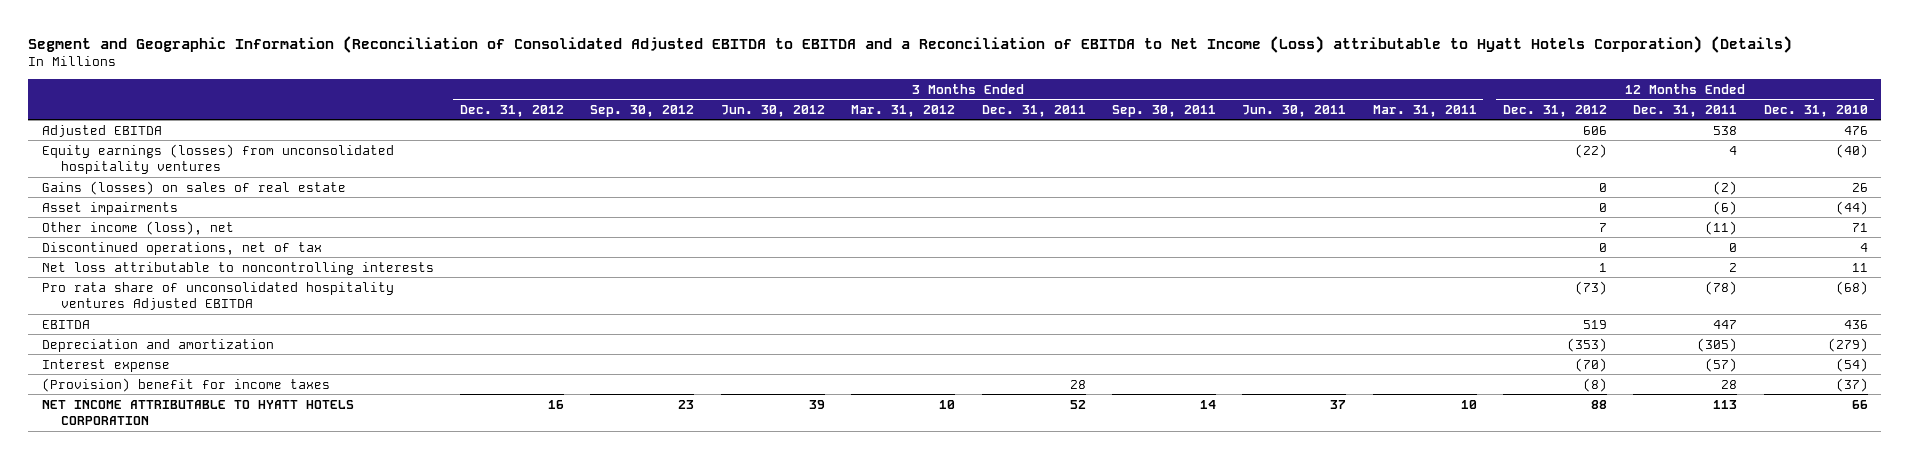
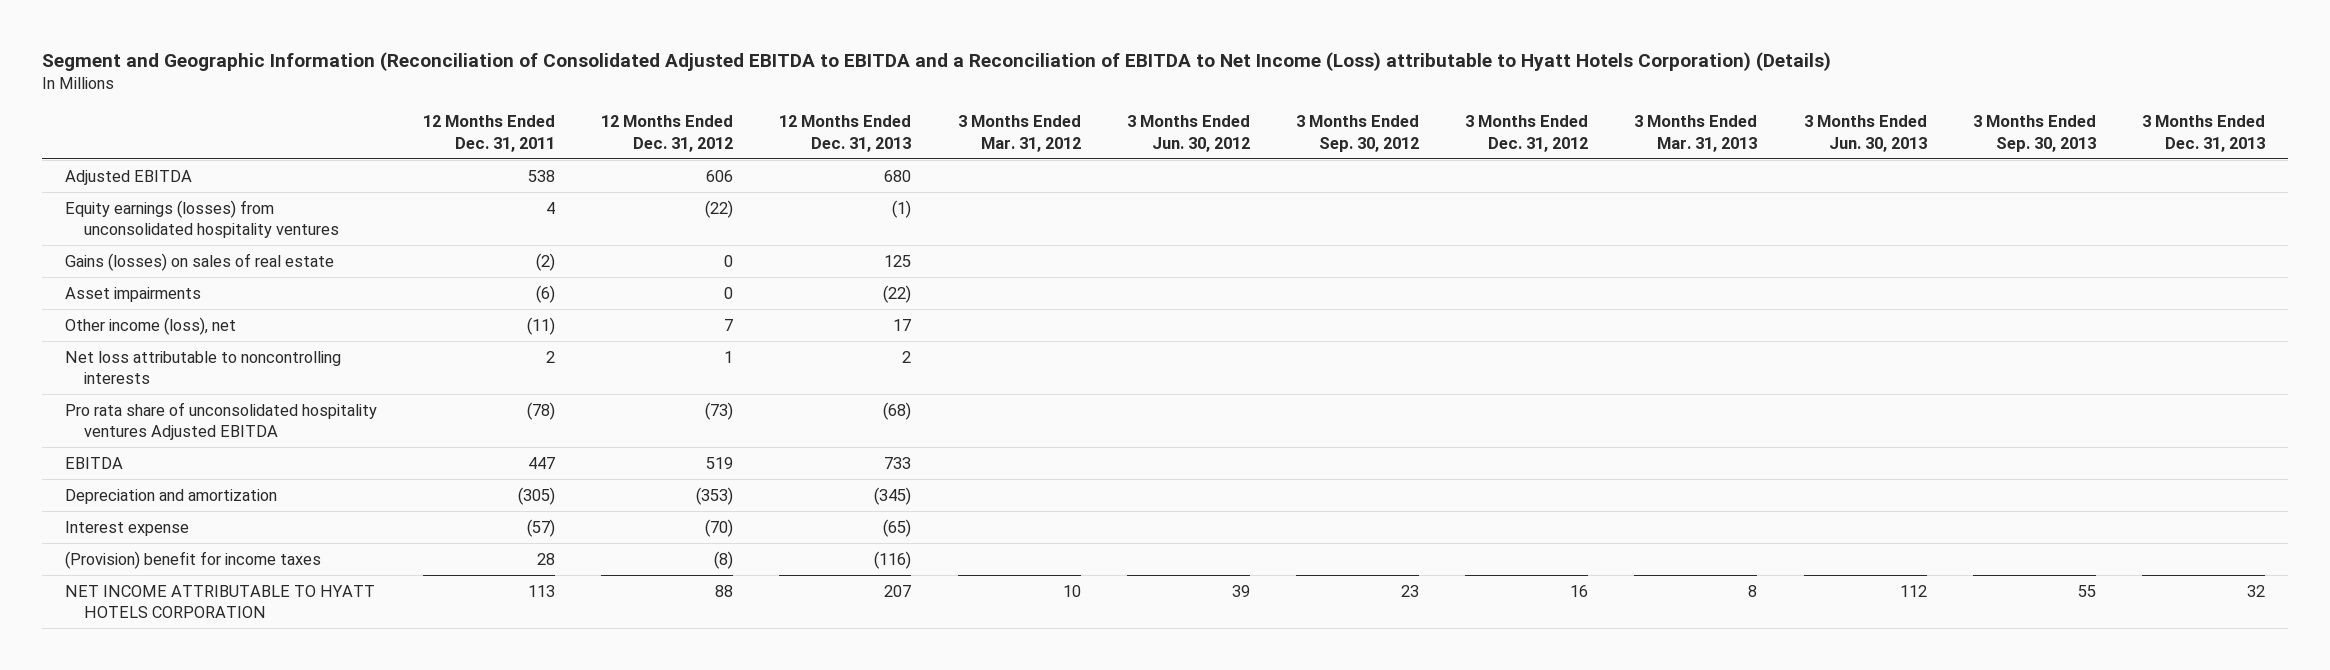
- | 3 Months Ended Dec. 31, 2012 | 3 Months Ended Sep. 30, 2012 | 3 Months Ended Jun. 30, 2012 | 3 Months Ended Mar. 31, 2012 | 3 Months Ended Dec. 31, 2011 | 3 Months Ended Sep. 30, 2011 | 3 Months Ended Jun. 30, 2011 | 3 Months Ended Mar. 31, 2011 | 12 Months Ended Dec. 31, 2012 | 12 Months Ended Dec. 31, 2011 | 12 Months Ended Dec. 31, 2010
+ | 12 Months Ended Dec. 31, 2011 | 12 Months Ended Dec. 31, 2012 | 12 Months Ended Dec. 31, 2013 | 3 Months Ended Mar. 31, 2012 | 3 Months Ended Jun. 30, 2012 | 3 Months Ended Sep. 30, 2012 | 3 Months Ended Dec. 31, 2012 | 3 Months Ended Mar. 31, 2013 | 3 Months Ended Jun. 30, 2013 | 3 Months Ended Sep. 30, 2013 | 3 Months Ended Dec. 31, 2013
- Discontinued operations, net of tax | | | | | | | | | 0 | 0 | 4

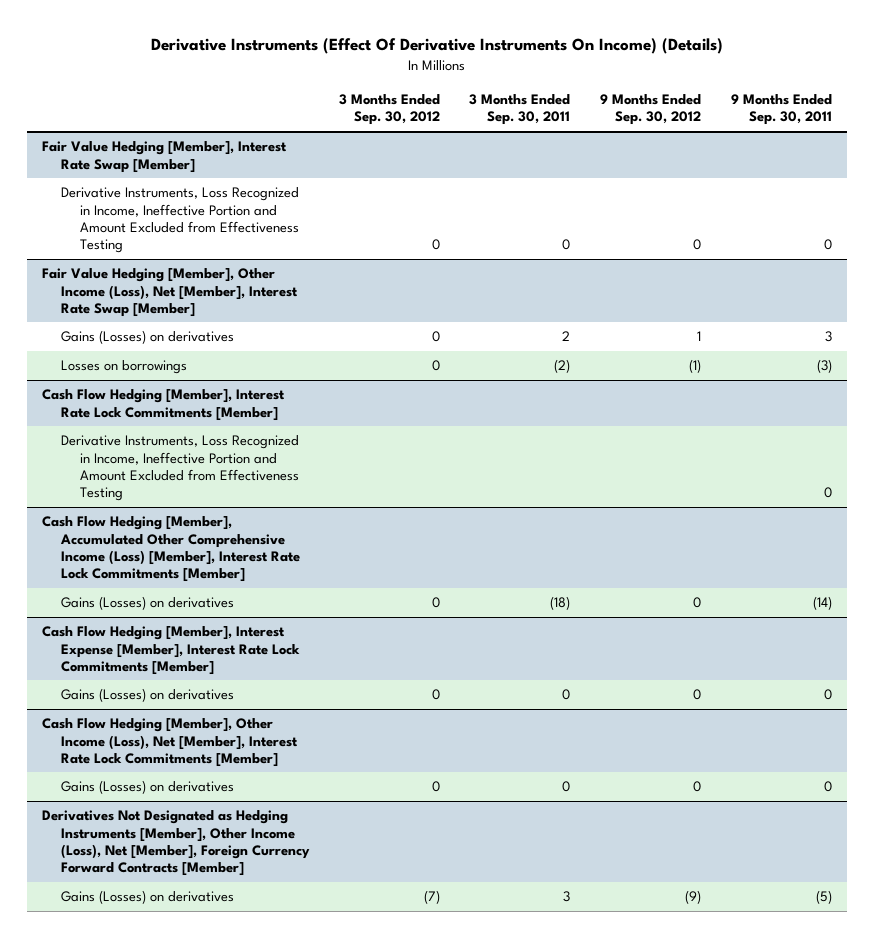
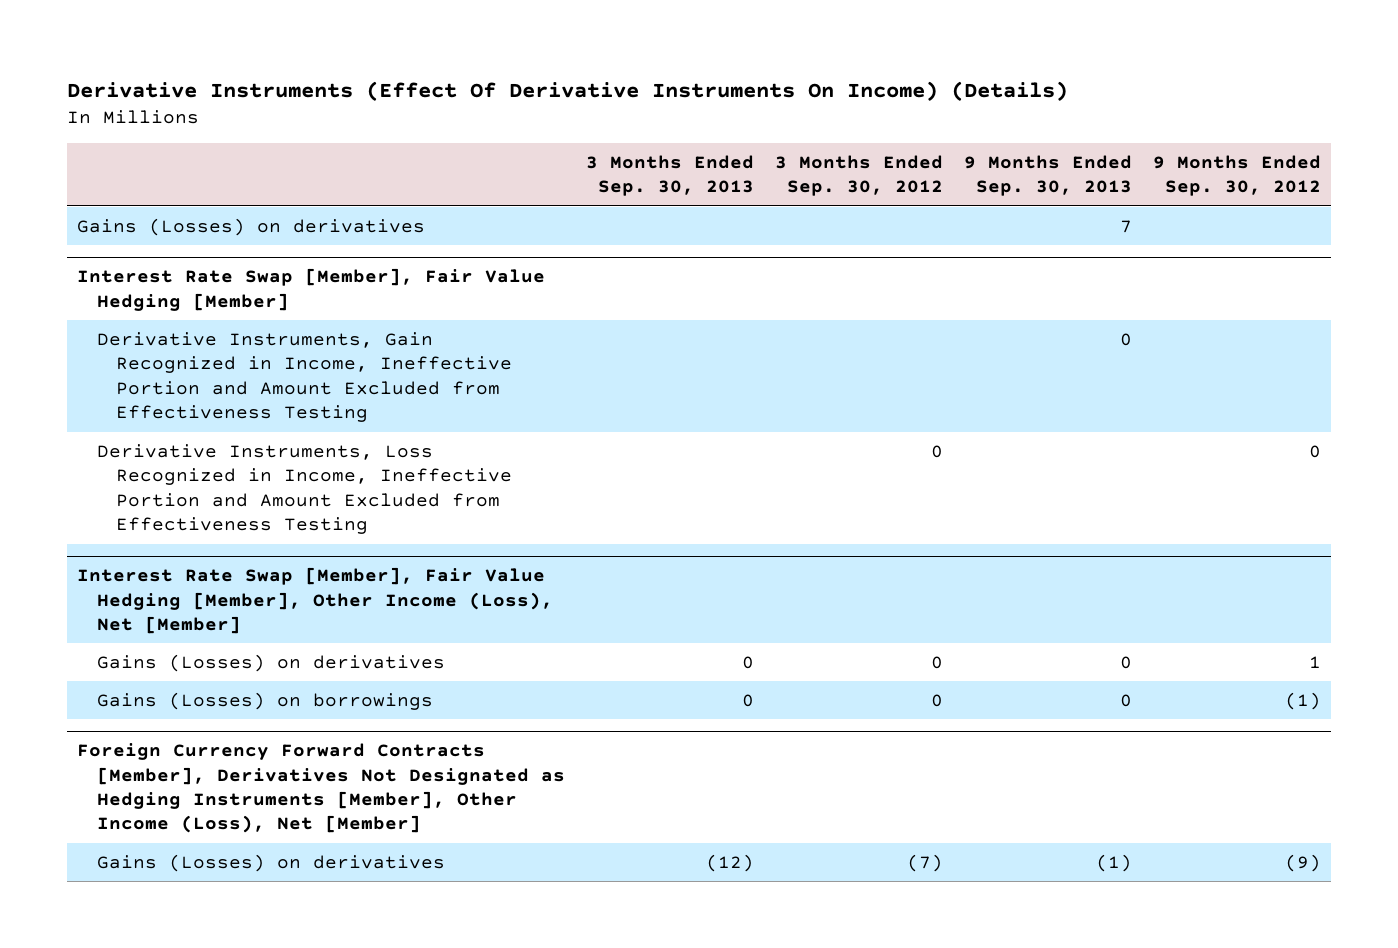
- | 3 Months Ended Sep. 30, 2012 | 3 Months Ended Sep. 30, 2011 | 9 Months Ended Sep. 30, 2012 | 9 Months Ended Sep. 30, 2011
+ | 3 Months Ended Sep. 30, 2013 | 3 Months Ended Sep. 30, 2012 | 9 Months Ended Sep. 30, 2013 | 9 Months Ended Sep. 30, 2012
- Fair Value Hedging [Member], Interest Rate Swap [Member]
+ Gains (Losses) on derivatives | | | 7 |
+ Interest Rate Swap [Member], Fair Value Hedging [Member]
+ Derivative Instruments, Gain Recognized in Income, Ineffective Portion and Amount Excluded from Effectiveness Testing | | | 0 |
- Fair Value Hedging [Member], Other Income (Loss), Net [Member], Interest Rate Swap [Member]
+ Interest Rate Swap [Member], Fair Value Hedging [Member], Other Income (Loss), Net [Member]
- Losses on borrowings | 0 | (2) | (1) | (3)
- Cash Flow Hedging [Member], Interest Rate Lock Commitments [Member]
- Derivative Instruments, Loss Recognized in Income, Ineffective Portion and Amount Excluded from Effectiveness Testing | | | | 0
- Cash Flow Hedging [Member], Accumulated Other Comprehensive Income (Loss) [Member], Interest Rate Lock Commitments [Member]
- Gains (Losses) on derivatives | 0 | (18) | 0 | (14)
- Cash Flow Hedging [Member], Interest Expense [Member], Interest Rate Lock Commitments [Member]
- Gains (Losses) on derivatives | 0 | 0 | 0 | 0
- Cash Flow Hedging [Member], Other Income (Loss), Net [Member], Interest Rate Lock Commitments [Member]
- Gains (Losses) on derivatives | 0 | 0 | 0 | 0
- Derivatives Not Designated as Hedging Instruments [Member], Other Income (Loss), Net [Member], Foreign Currency Forward Contracts [Member]
+ Gains (Losses) on borrowings | 0 | 0 | 0 | (1)
+ Foreign Currency Forward Contracts [Member], Derivatives Not Designated as Hedging Instruments [Member], Other Income (Loss), Net [Member]

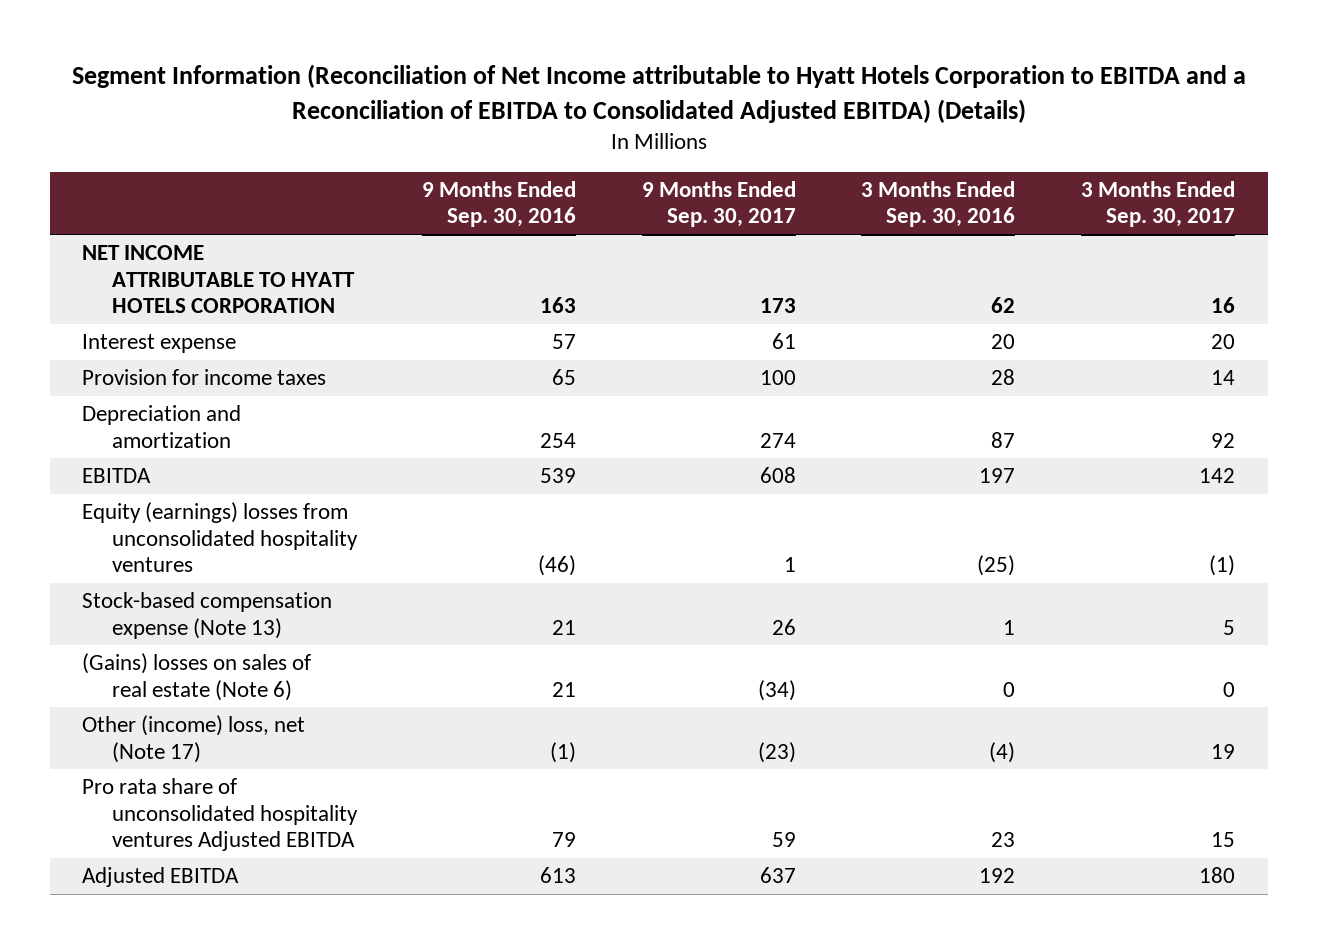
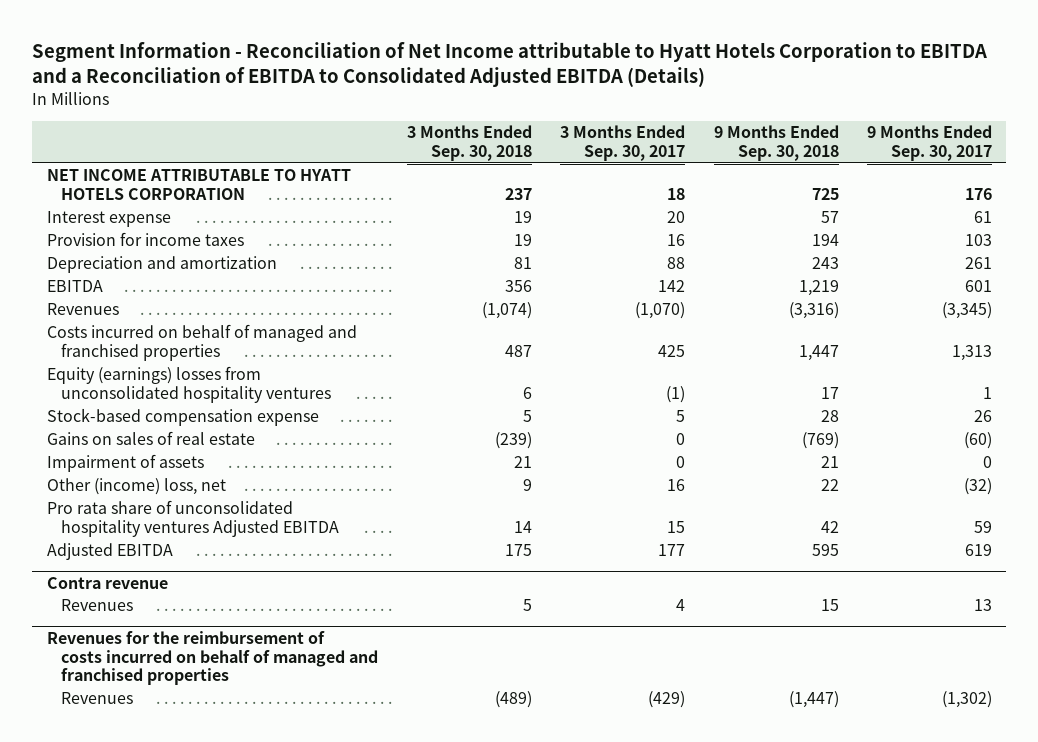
- Segment Information (Reconciliation of Net Income attributable to Hyatt Hotels Corporation to EBITDA and a Reconciliation of EBITDA to Consolidated Adjusted EBITDA) (Details)
+ Segment Information - Reconciliation of Net Income attributable to Hyatt Hotels Corporation to EBITDA and a Reconciliation of EBITDA to Consolidated Adjusted EBITDA (Details)
- | 9 Months Ended Sep. 30, 2016 | 9 Months Ended Sep. 30, 2017 | 3 Months Ended Sep. 30, 2016 | 3 Months Ended Sep. 30, 2017
+ | 3 Months Ended Sep. 30, 2018 | 3 Months Ended Sep. 30, 2017 | 9 Months Ended Sep. 30, 2018 | 9 Months Ended Sep. 30, 2017
- NET INCOME ATTRIBUTABLE TO HYATT HOTELS CORPORATION | 163 | 173 | 62 | 16
+ NET INCOME ATTRIBUTABLE TO HYATT HOTELS CORPORATION | 237 | 18 | 725 | 176
- Provision for income taxes | 65 | 100 | 28 | 14
- Depreciation and amortization | 254 | 274 | 87 | 92
- EBITDA | 539 | 608 | 197 | 142
+ Provision for income taxes | 19 | 16 | 194 | 103
+ Depreciation and amortization | 81 | 88 | 243 | 261
+ EBITDA | 356 | 142 | 1,219 | 601
+ Revenues | (1,074) | (1,070) | (3,316) | (3,345)
+ Costs incurred on behalf of managed and franchised properties | 487 | 425 | 1,447 | 1,313
- Stock-based compensation expense (Note 13) | 21 | 26 | 1 | 5
- (Gains) losses on sales of real estate (Note 6) | 21 | (34) | 0 | 0
- Other (income) loss, net (Note 17) | (1) | (23) | (4) | 19
+ Stock-based compensation expense | 5 | 5 | 28 | 26
+ Gains on sales of real estate | (239) | 0 | (769) | (60)
+ Impairment of assets | 21 | 0 | 21 | 0
+ Other (income) loss, net | 9 | 16 | 22 | (32)
- Adjusted EBITDA | 613 | 637 | 192 | 180
+ Adjusted EBITDA | 175 | 177 | 595 | 619
+ Contra revenue
+ Revenues | 5 | 4 | 15 | 13
+ Revenues for the reimbursement of costs incurred on behalf of managed and franchised properties
+ Revenues | (489) | (429) | (1,447) | (1,302)

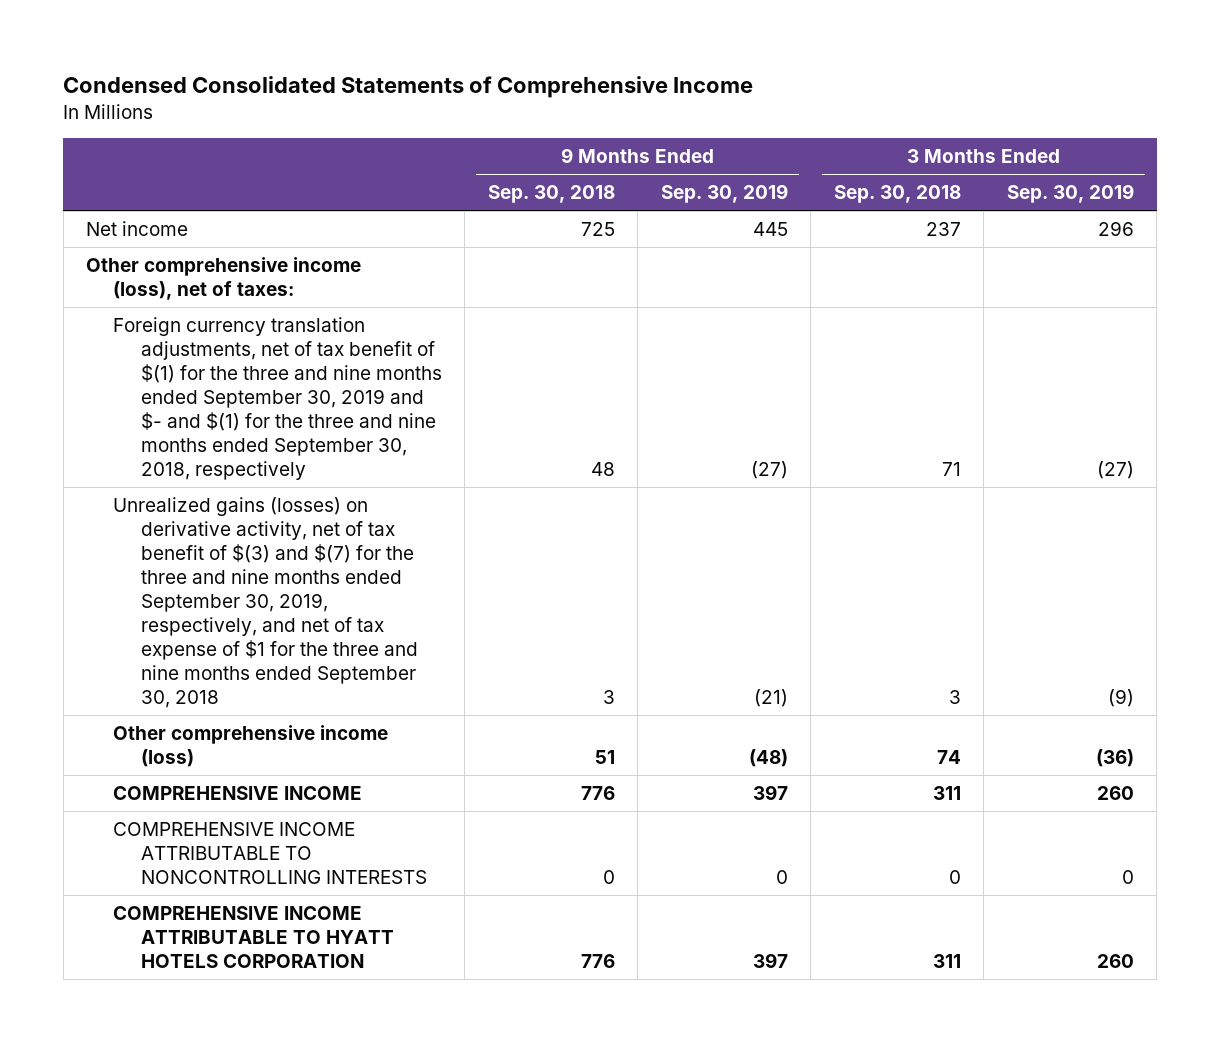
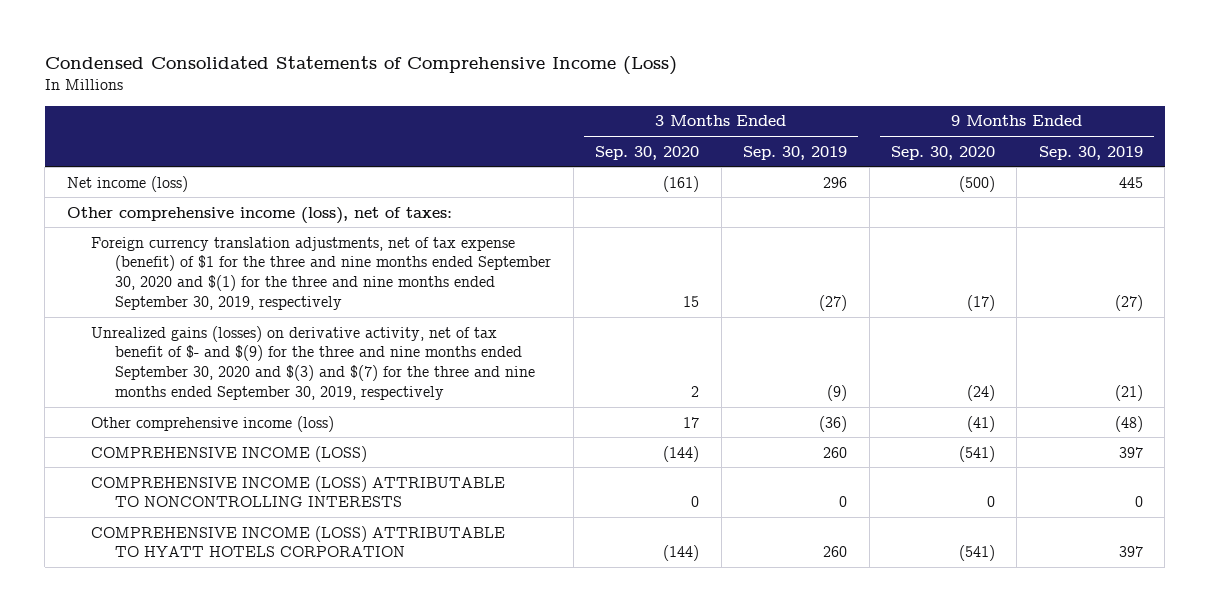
- Condensed Consolidated Statements of Comprehensive Income
+ Condensed Consolidated Statements of Comprehensive Income (Loss)
- | 9 Months Ended Sep. 30, 2018 | 9 Months Ended Sep. 30, 2019 | 3 Months Ended Sep. 30, 2018 | 3 Months Ended Sep. 30, 2019
+ | 3 Months Ended Sep. 30, 2020 | 3 Months Ended Sep. 30, 2019 | 9 Months Ended Sep. 30, 2020 | 9 Months Ended Sep. 30, 2019
- Net income | 725 | 445 | 237 | 296
+ Net income (loss) | (161) | 296 | (500) | 445
- Foreign currency translation adjustments, net of tax benefit of $(1) for the three and nine months ended September 30, 2019 and $- and $(1) for the three and nine months ended September 30, 2018, respectively | 48 | (27) | 71 | (27)
- Unrealized gains (losses) on derivative activity, net of tax benefit of $(3) and $(7) for the three and nine months ended September 30, 2019, respectively, and net of tax expense of $1 for the three and nine months ended September 30, 2018 | 3 | (21) | 3 | (9)
+ Foreign currency translation adjustments, net of tax expense (benefit) of $1 for the three and nine months ended September 30, 2020 and $(1) for the three and nine months ended September 30, 2019, respectively | 15 | (27) | (17) | (27)
+ Unrealized gains (losses) on derivative activity, net of tax benefit of $- and $(9) for the three and nine months ended September 30, 2020 and $(3) and $(7) for the three and nine months ended September 30, 2019, respectively | 2 | (9) | (24) | (21)
- COMPREHENSIVE INCOME | 776 | 397 | 311 | 260
- COMPREHENSIVE INCOME ATTRIBUTABLE TO NONCONTROLLING INTERESTS | 0 | 0 | 0 | 0
- COMPREHENSIVE INCOME ATTRIBUTABLE TO HYATT HOTELS CORPORATION | 776 | 397 | 311 | 260
+ COMPREHENSIVE INCOME (LOSS) | (144) | 260 | (541) | 397
+ COMPREHENSIVE INCOME (LOSS) ATTRIBUTABLE TO NONCONTROLLING INTERESTS | 0 | 0 | 0 | 0
+ COMPREHENSIVE INCOME (LOSS) ATTRIBUTABLE TO HYATT HOTELS CORPORATION | (144) | 260 | (541) | 397

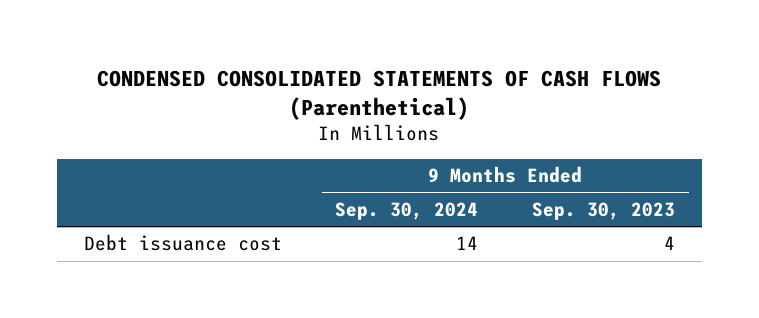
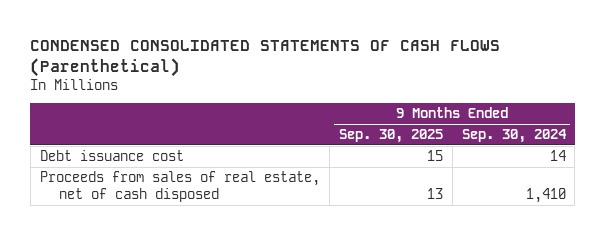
- | 9 Months Ended Sep. 30, 2024 | 9 Months Ended Sep. 30, 2023
+ | 9 Months Ended Sep. 30, 2025 | 9 Months Ended Sep. 30, 2024
+ Proceeds from sales of real estate, net of cash disposed | 13 | 1,410

